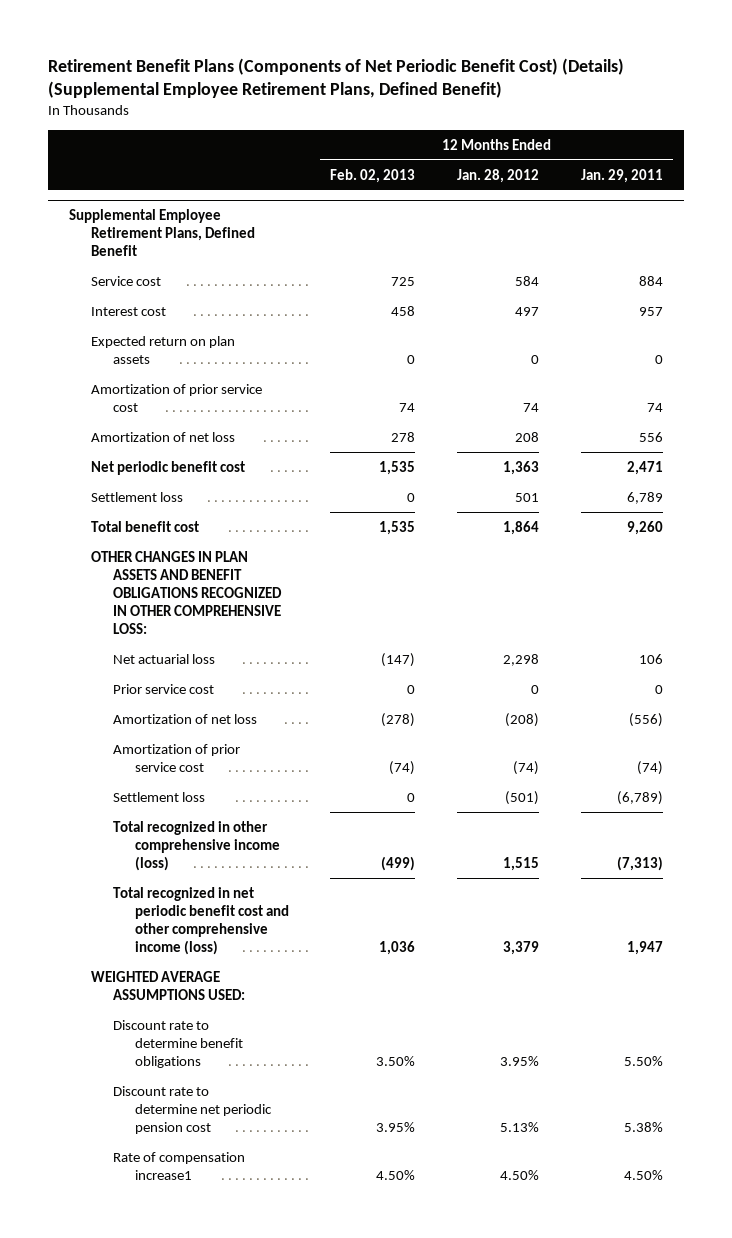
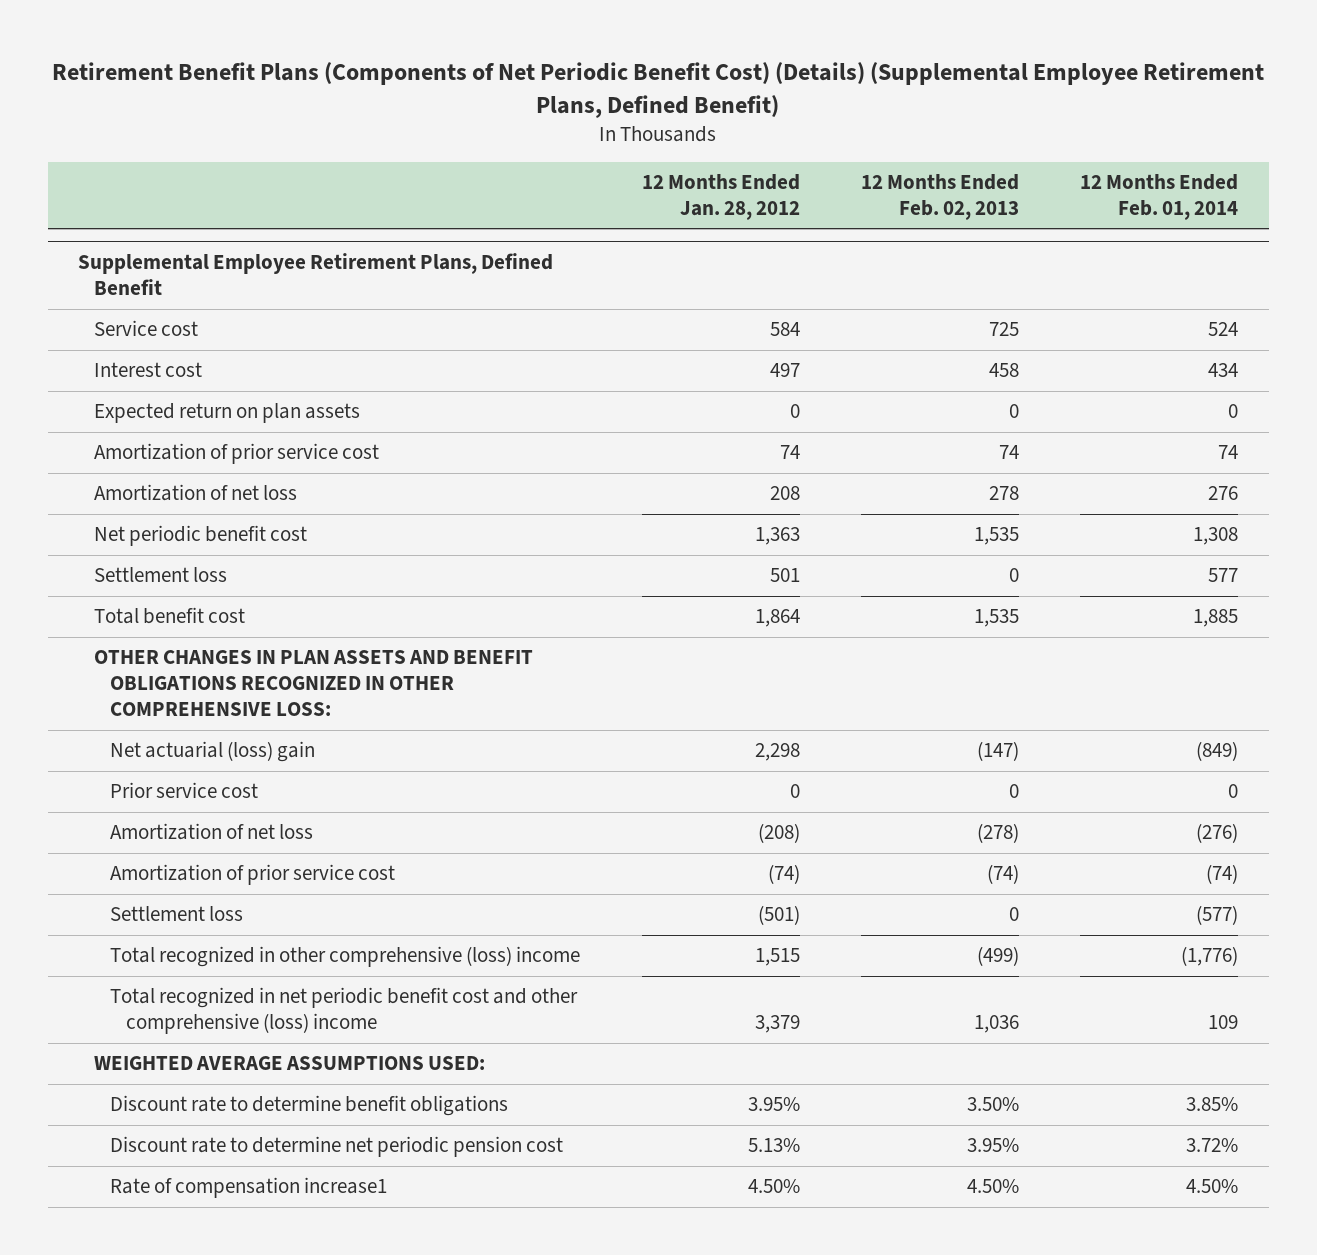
- | 12 Months Ended Feb. 02, 2013 | 12 Months Ended Jan. 28, 2012 | 12 Months Ended Jan. 29, 2011
+ | 12 Months Ended Jan. 28, 2012 | 12 Months Ended Feb. 02, 2013 | 12 Months Ended Feb. 01, 2014
@ Supplemental Employee Retirement Plans, Defined Benefit
- Net actuarial loss | (147) | 2,298 | 106
+ Net actuarial (loss) gain | 2,298 | (147) | (849)
- Total recognized in other comprehensive income (loss) | (499) | 1,515 | (7,313)
- Total recognized in net periodic benefit cost and other comprehensive income (loss) | 1,036 | 3,379 | 1,947
+ Total recognized in other comprehensive (loss) income | 1,515 | (499) | (1,776)
+ Total recognized in net periodic benefit cost and other comprehensive (loss) income | 3,379 | 1,036 | 109

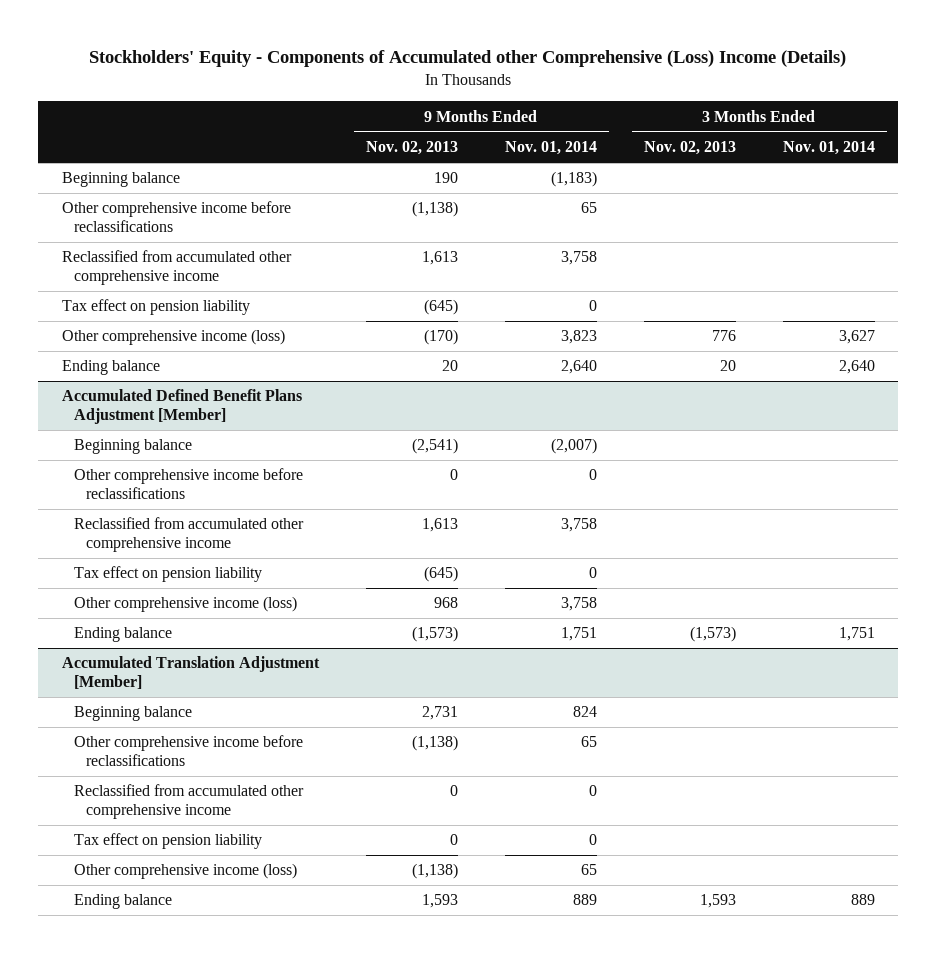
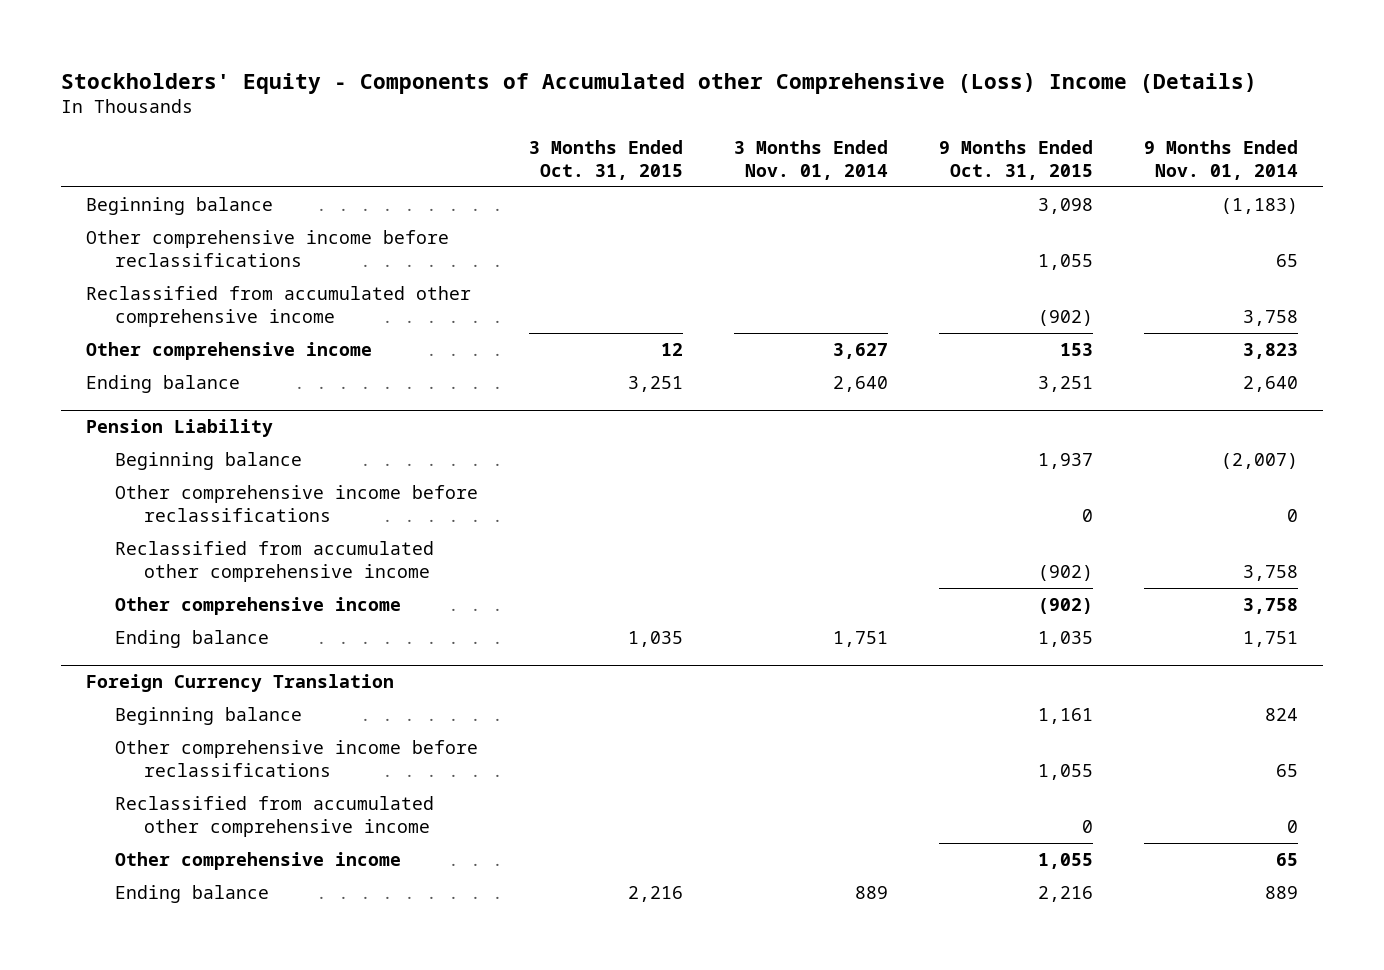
- | 9 Months Ended Nov. 02, 2013 | 9 Months Ended Nov. 01, 2014 | 3 Months Ended Nov. 02, 2013 | 3 Months Ended Nov. 01, 2014
+ | 3 Months Ended Oct. 31, 2015 | 3 Months Ended Nov. 01, 2014 | 9 Months Ended Oct. 31, 2015 | 9 Months Ended Nov. 01, 2014
- Tax effect on pension liability | (645) | 0 | |
- Other comprehensive income (loss) | (170) | 3,823 | 776 | 3,627
+ Other comprehensive income | 12 | 3,627 | 153 | 3,823
- Accumulated Defined Benefit Plans Adjustment [Member]
+ Pension Liability
- Tax effect on pension liability | (645) | 0 | |
- Other comprehensive income (loss) | 968 | 3,758 | |
+ Other comprehensive income | | | (902) | 3,758
- Accumulated Translation Adjustment [Member]
+ Foreign Currency Translation
- Tax effect on pension liability | 0 | 0 | |
- Other comprehensive income (loss) | (1,138) | 65 | |
+ Other comprehensive income | | | 1,055 | 65

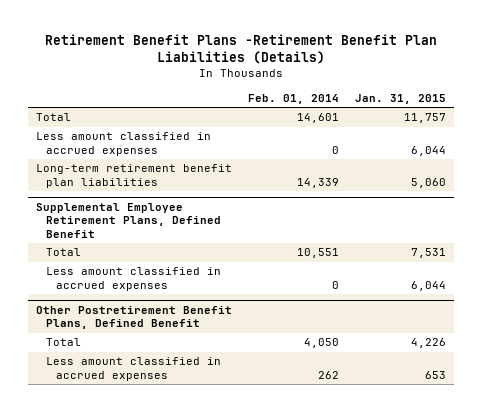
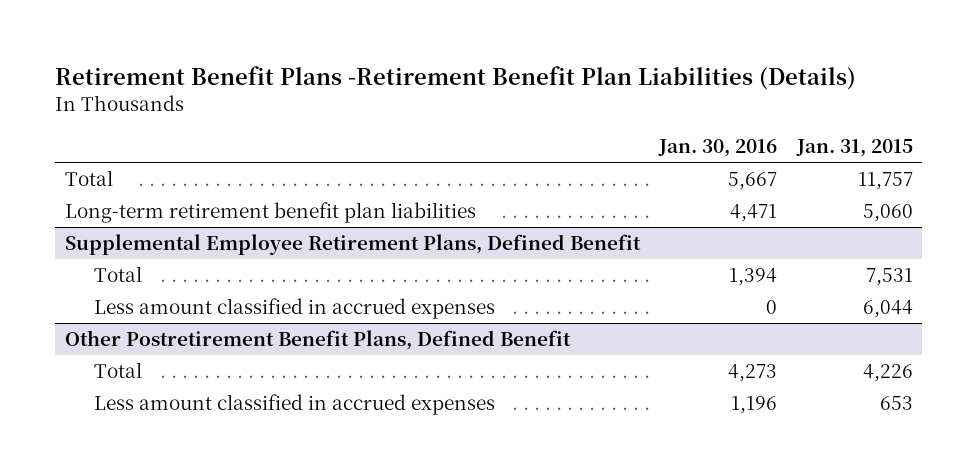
- | Feb. 01, 2014 | Jan. 31, 2015
+ | Jan. 30, 2016 | Jan. 31, 2015
- Less amount classified in accrued expenses | 0 | 6,044

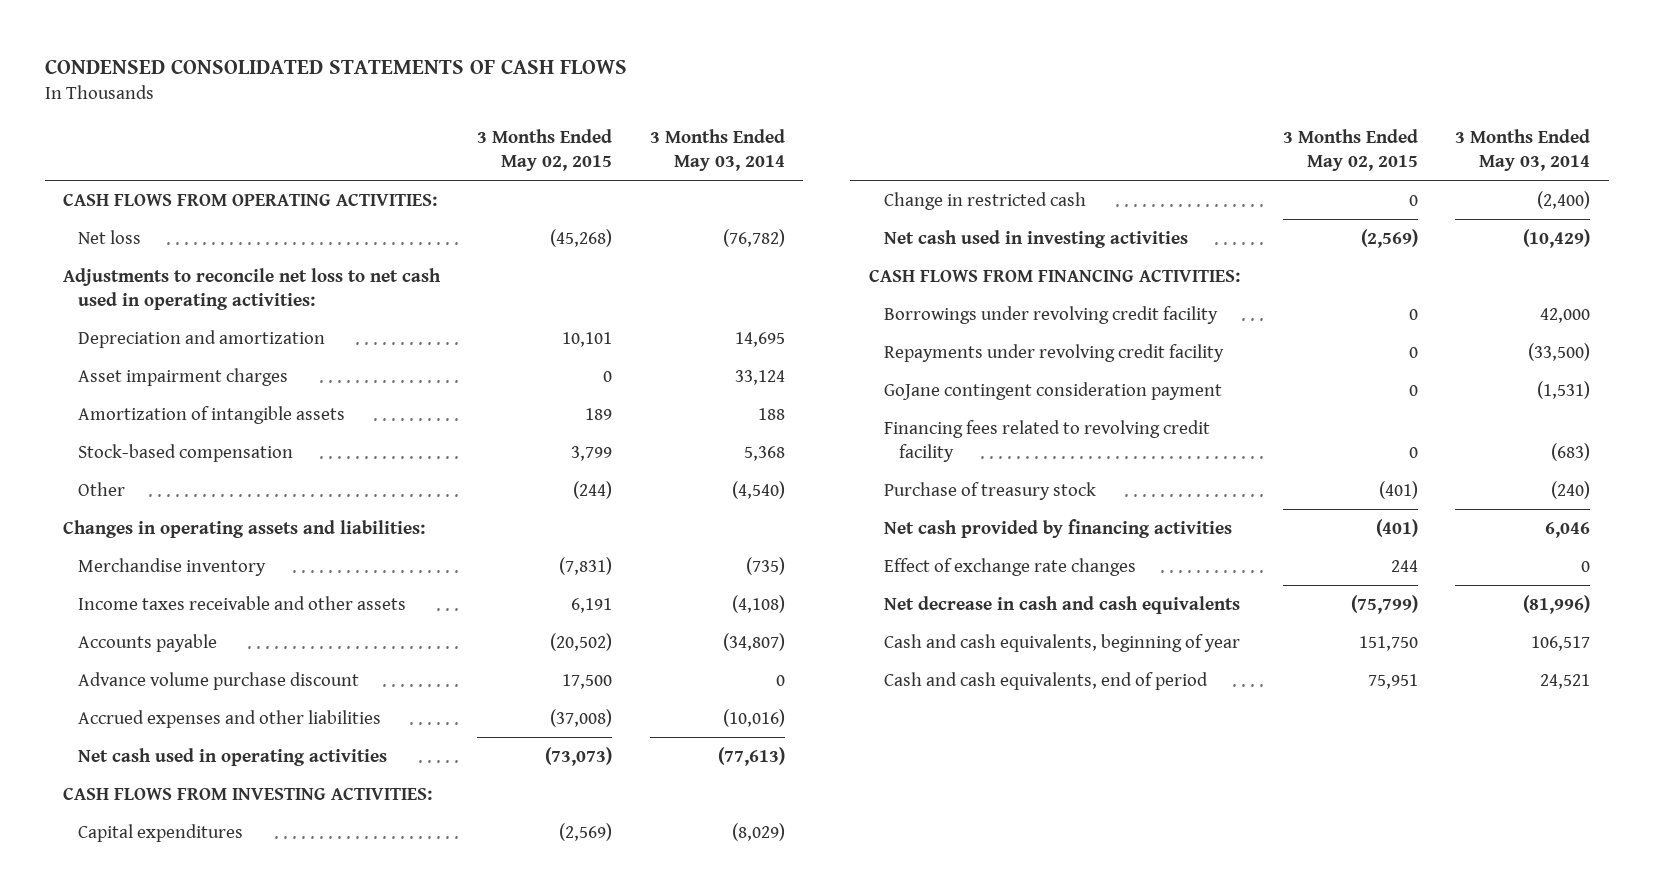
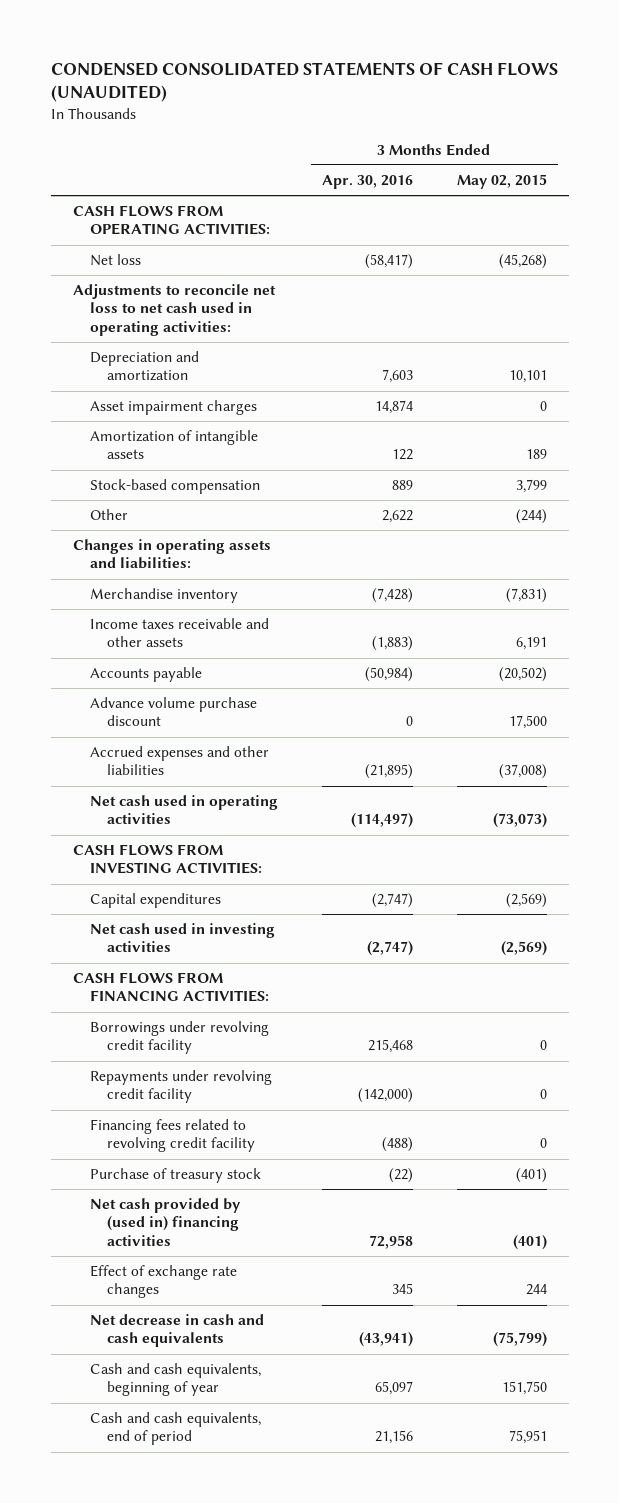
- CONDENSED CONSOLIDATED STATEMENTS OF CASH FLOWS
+ CONDENSED CONSOLIDATED STATEMENTS OF CASH FLOWS (UNAUDITED)
- | 3 Months Ended May 02, 2015 | 3 Months Ended May 03, 2014
+ | 3 Months Ended Apr. 30, 2016 | 3 Months Ended May 02, 2015
- Change in restricted cash | 0 | (2,400)
- GoJane contingent consideration payment | 0 | (1,531)
- Net cash provided by financing activities | (401) | 6,046
+ Net cash provided by (used in) financing activities | 72,958 | (401)

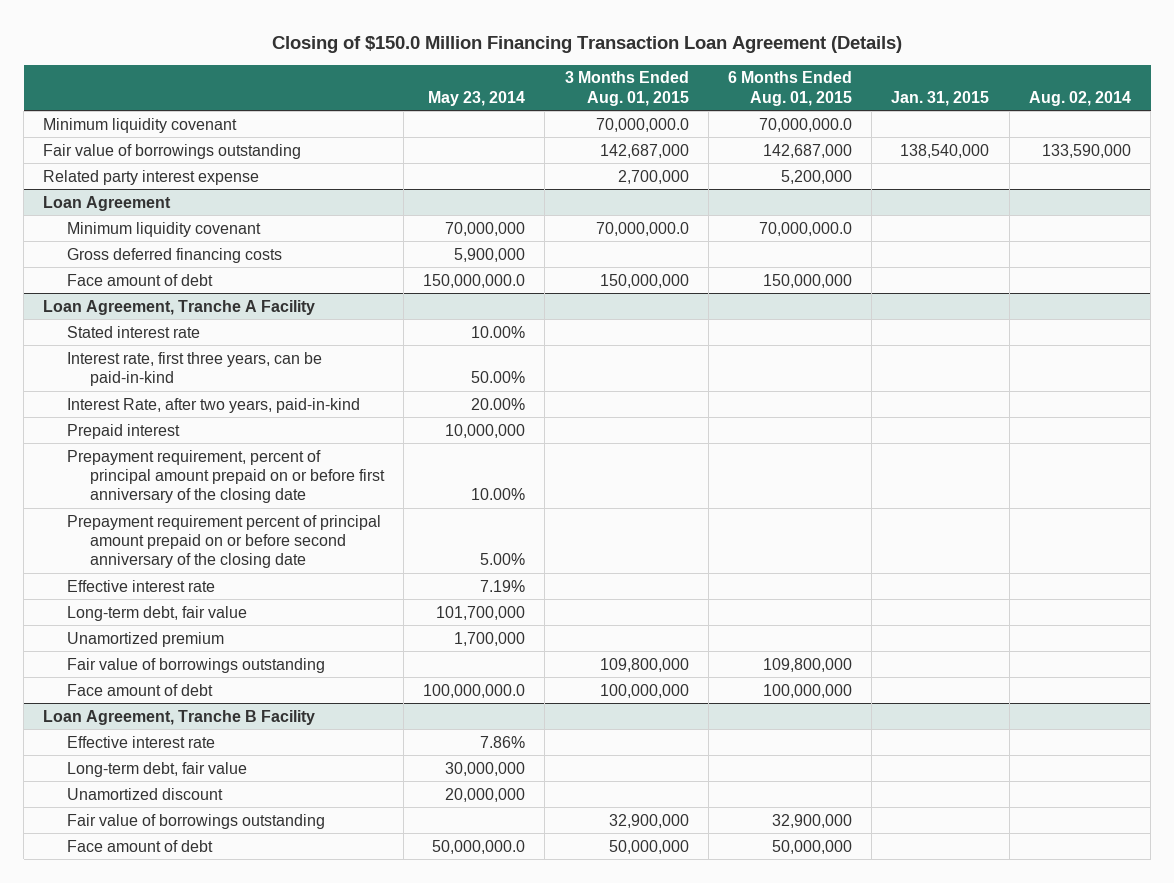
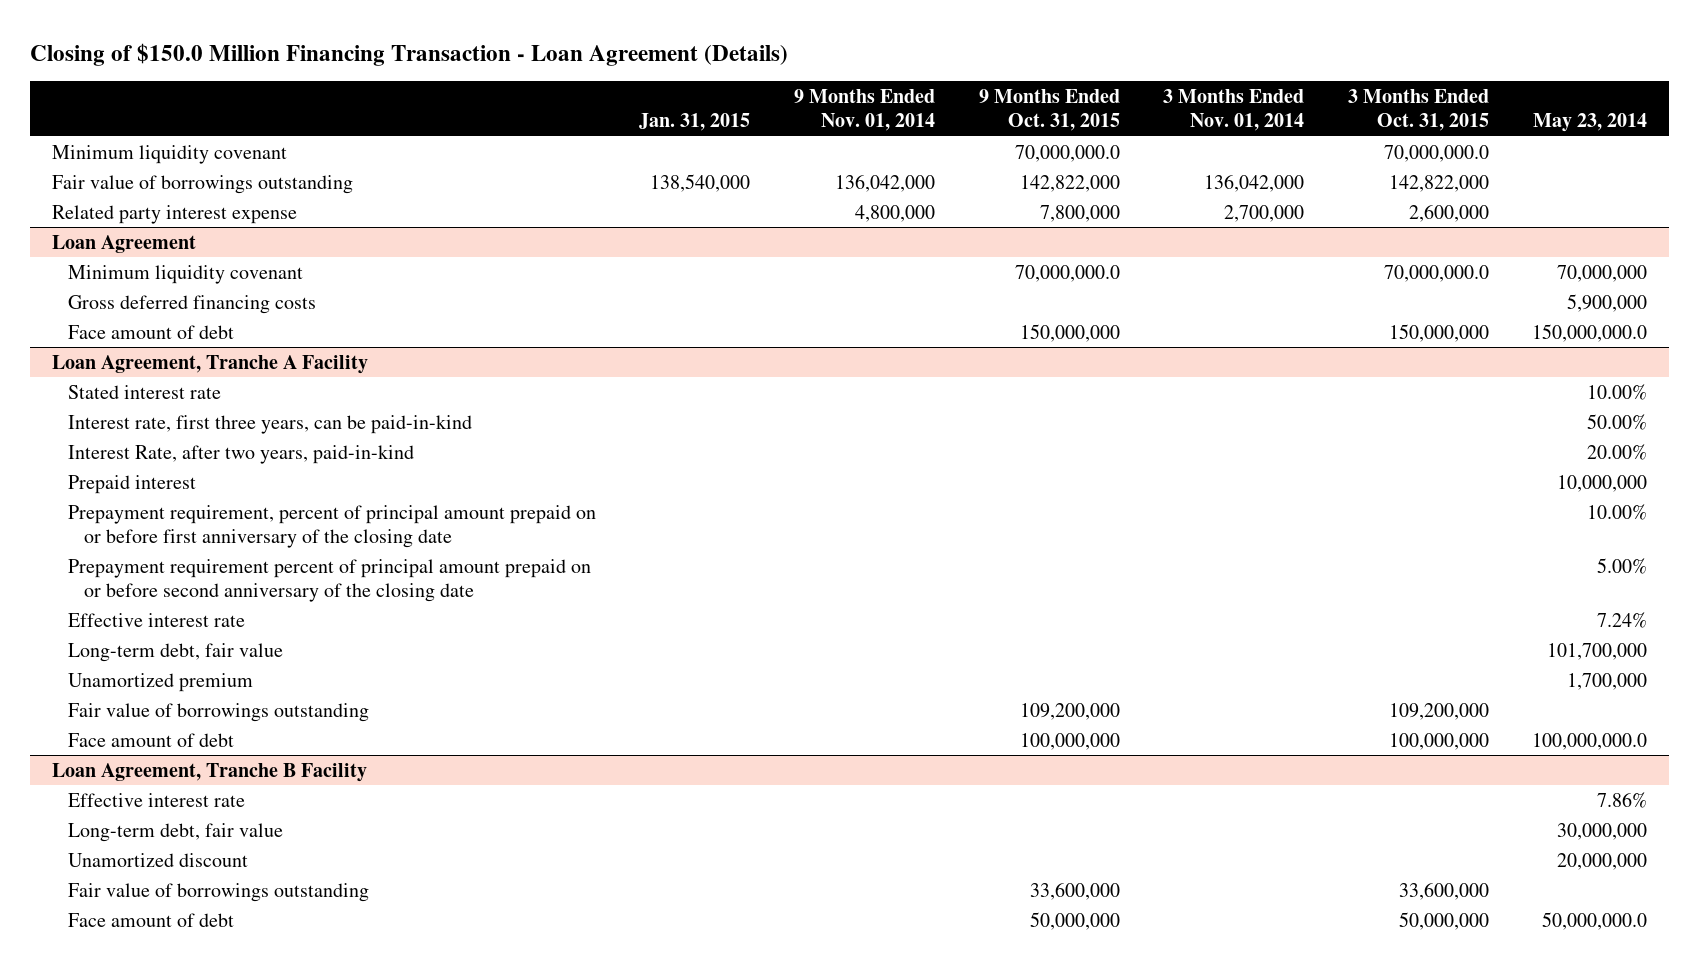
- Closing of $150.0 Million Financing Transaction Loan Agreement (Details)
+ Closing of $150.0 Million Financing Transaction - Loan Agreement (Details)
- | May 23, 2014 | 3 Months Ended Aug. 01, 2015 | 6 Months Ended Aug. 01, 2015 | Jan. 31, 2015 | Aug. 02, 2014
+ | Jan. 31, 2015 | 9 Months Ended Nov. 01, 2014 | 9 Months Ended Oct. 31, 2015 | 3 Months Ended Nov. 01, 2014 | 3 Months Ended Oct. 31, 2015 | May 23, 2014
@ Loan Agreement, Tranche A Facility
- Effective interest rate | 7.19% | | | |
+ Effective interest rate | | | | | | 7.24%

